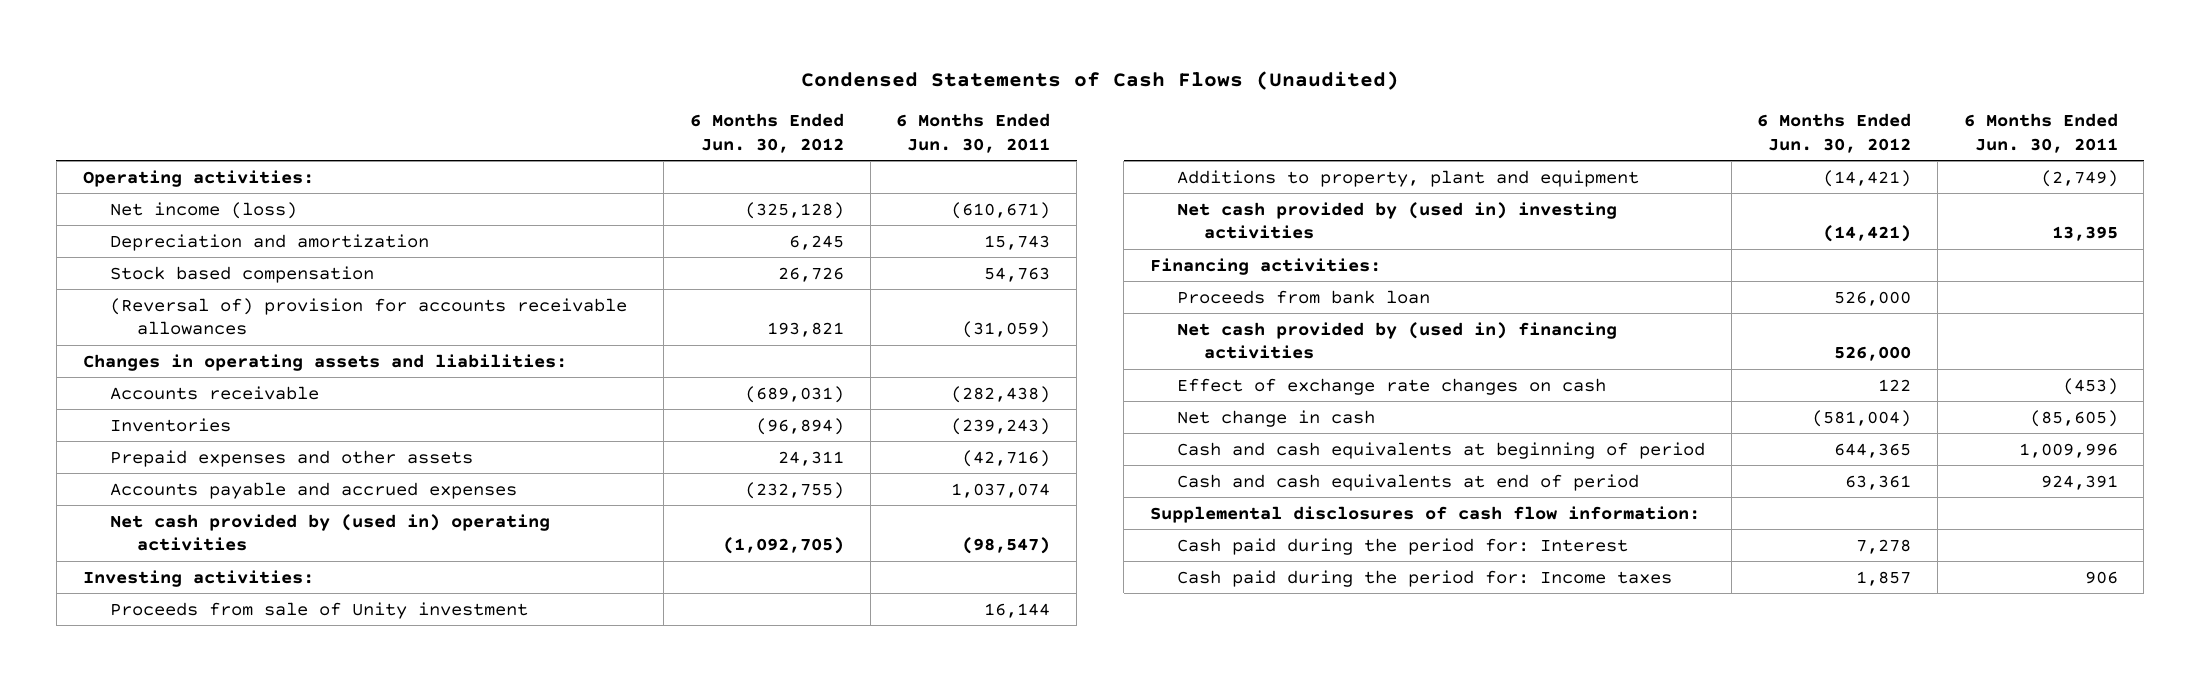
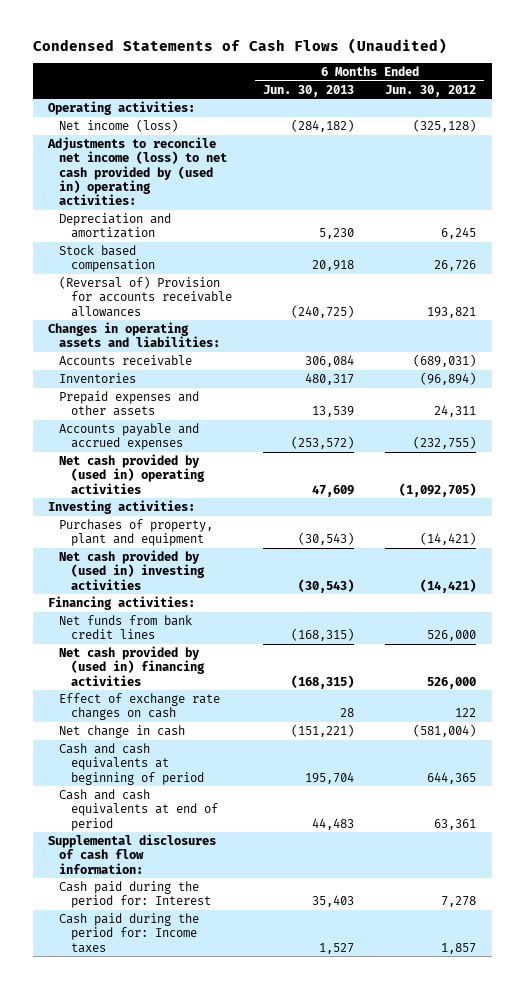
- | 6 Months Ended Jun. 30, 2012 | 6 Months Ended Jun. 30, 2011
+ | 6 Months Ended Jun. 30, 2013 | 6 Months Ended Jun. 30, 2012
+ Adjustments to reconcile net income (loss) to net cash provided by (used in) operating activities:
- (Reversal of) provision for accounts receivable allowances | 193,821 | (31,059)
+ (Reversal of) Provision for accounts receivable allowances | (240,725) | 193,821
- Proceeds from sale of Unity investment | | 16,144
- Additions to property, plant and equipment | (14,421) | (2,749)
+ Purchases of property, plant and equipment | (30,543) | (14,421)
- Proceeds from bank loan | 526,000 |
+ Net funds from bank credit lines | (168,315) | 526,000

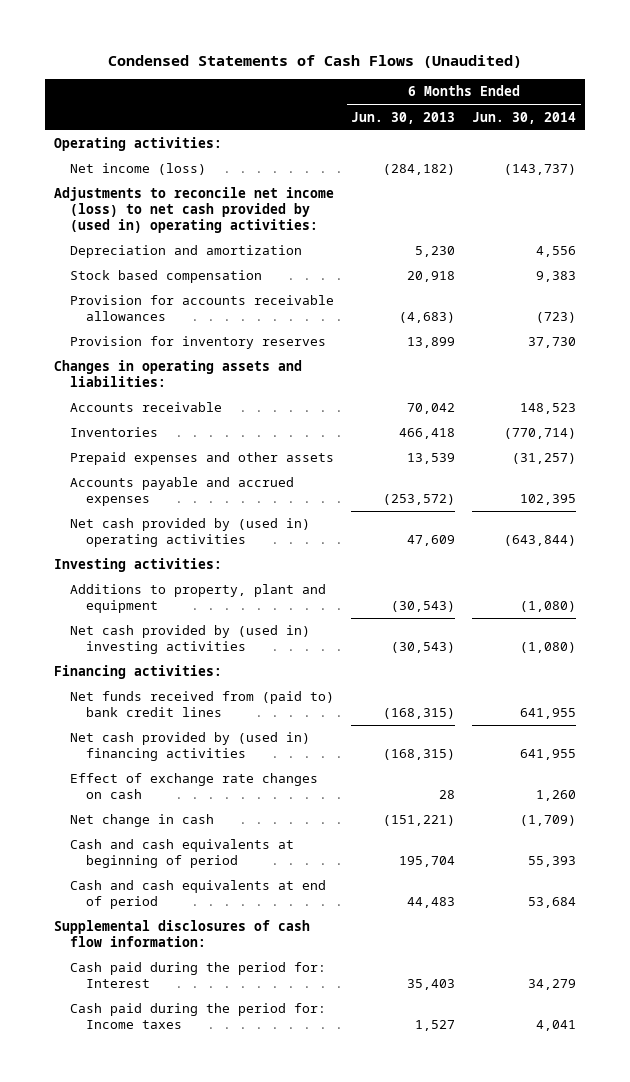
- | 6 Months Ended Jun. 30, 2013 | 6 Months Ended Jun. 30, 2012
+ | 6 Months Ended Jun. 30, 2013 | 6 Months Ended Jun. 30, 2014
- (Reversal of) Provision for accounts receivable allowances | (240,725) | 193,821
+ Provision for accounts receivable allowances | (4,683) | (723)
+ Provision for inventory reserves | 13,899 | 37,730
- Accounts receivable | 306,084 | (689,031)
- Inventories | 480,317 | (96,894)
+ Accounts receivable | 70,042 | 148,523
+ Inventories | 466,418 | (770,714)
- Purchases of property, plant and equipment | (30,543) | (14,421)
+ Additions to property, plant and equipment | (30,543) | (1,080)
- Net funds from bank credit lines | (168,315) | 526,000
+ Net funds received from (paid to) bank credit lines | (168,315) | 641,955

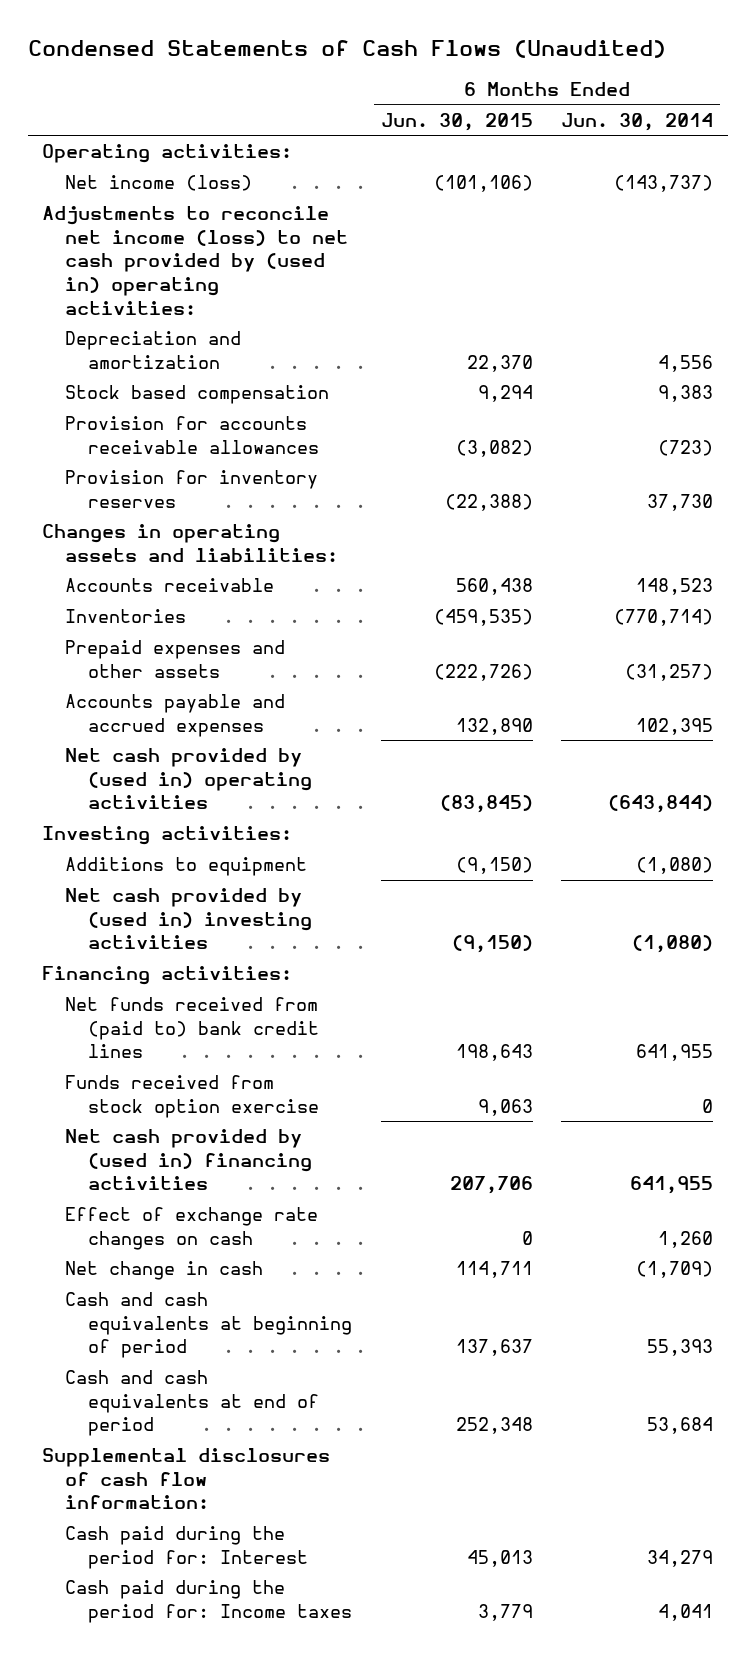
- | 6 Months Ended Jun. 30, 2013 | 6 Months Ended Jun. 30, 2014
+ | 6 Months Ended Jun. 30, 2015 | 6 Months Ended Jun. 30, 2014
- Additions to property, plant and equipment | (30,543) | (1,080)
+ Additions to equipment | (9,150) | (1,080)
+ Funds received from stock option exercise | 9,063 | 0

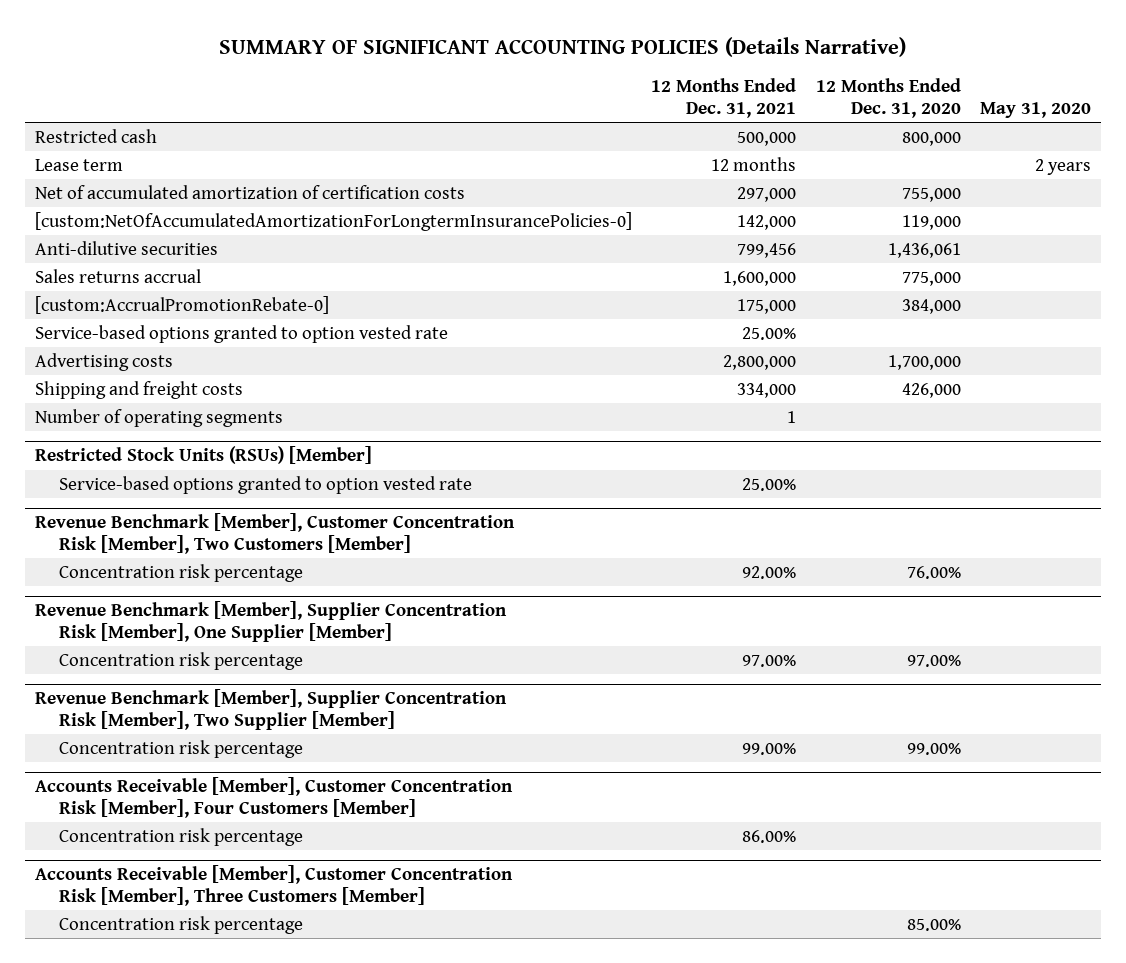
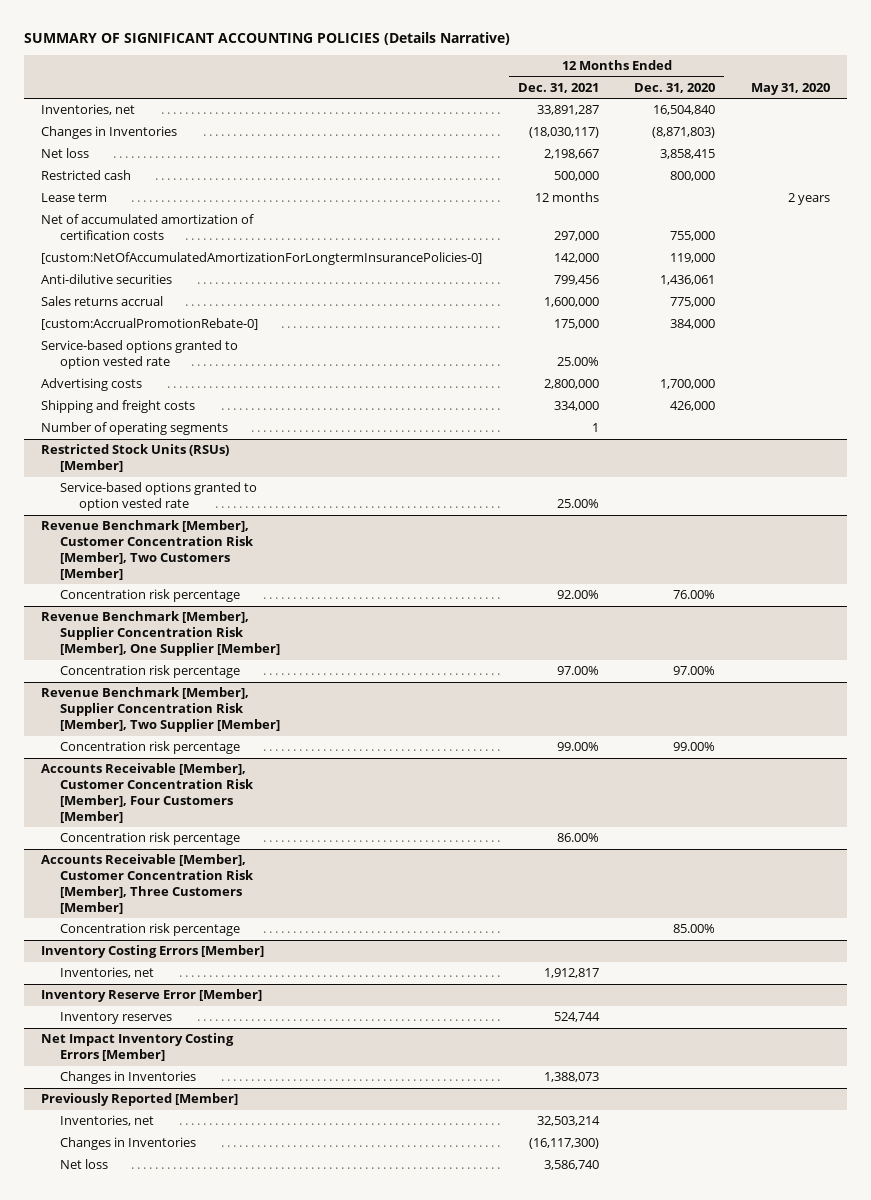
+ Inventories, net | 33,891,287 | 16,504,840 |
+ Changes in Inventories | (18,030,117) | (8,871,803) |
+ Net loss | 2,198,667 | 3,858,415 |
+ Inventory Costing Errors [Member]
+ Inventories, net | 1,912,817 | |
+ Inventory Reserve Error [Member]
+ Inventory reserves | 524,744 | |
+ Net Impact Inventory Costing Errors [Member]
+ Changes in Inventories | 1,388,073 | |
+ Previously Reported [Member]
+ Inventories, net | 32,503,214 | |
+ Changes in Inventories | (16,117,300) | |
+ Net loss | 3,586,740 | |

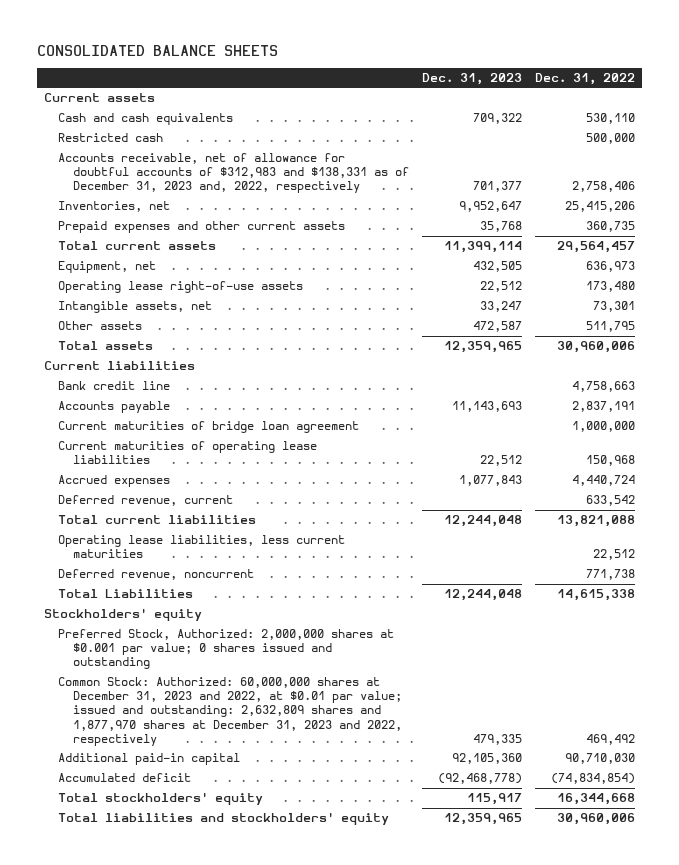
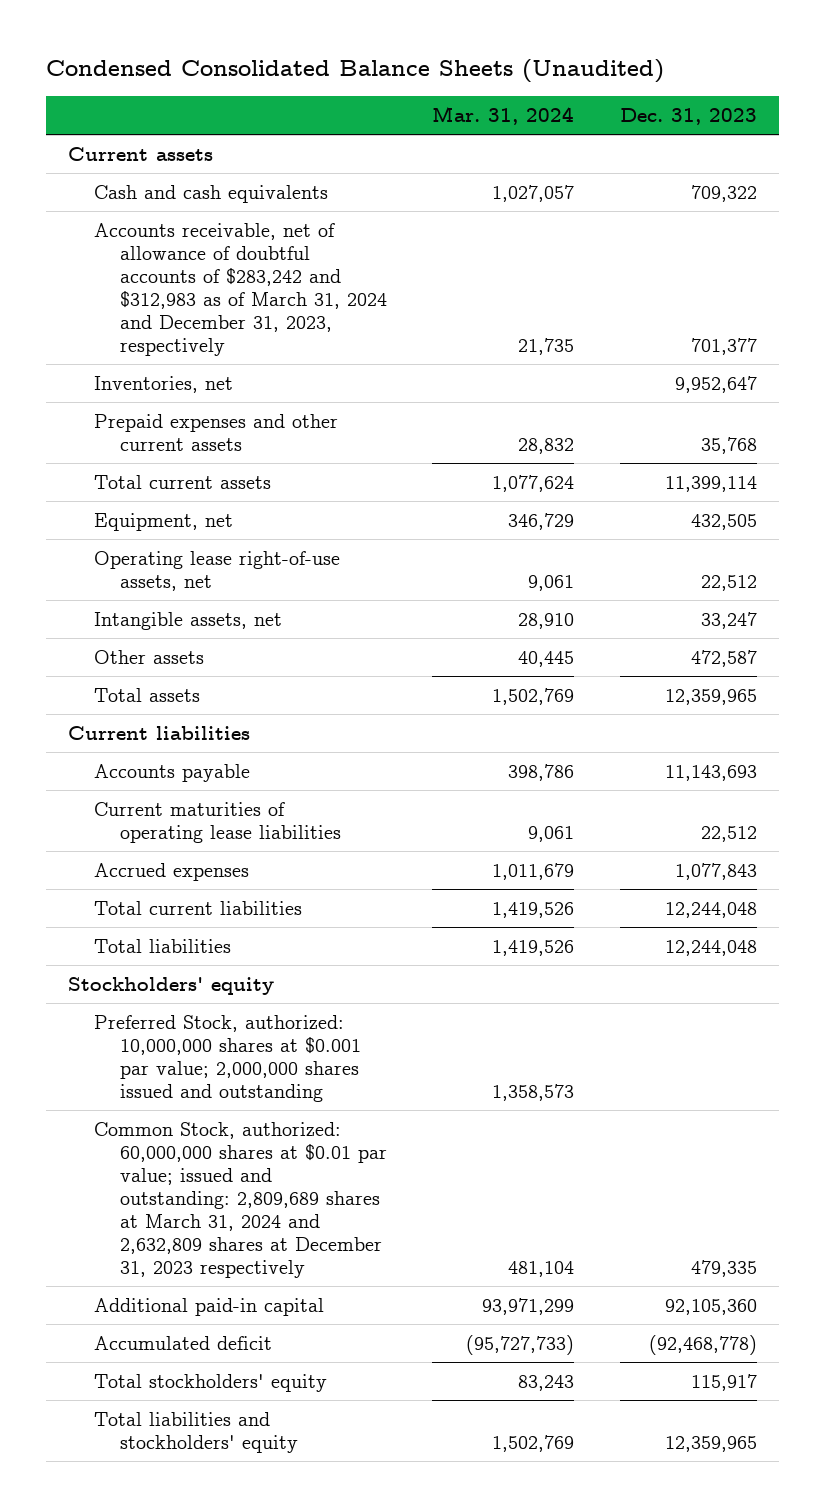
- CONSOLIDATED BALANCE SHEETS
+ Condensed Consolidated Balance Sheets (Unaudited)
- | Dec. 31, 2023 | Dec. 31, 2022
+ | Mar. 31, 2024 | Dec. 31, 2023
- Restricted cash | | 500,000
- Accounts receivable, net of allowance for doubtful accounts of $312,983 and $138,331 as of December 31, 2023 and, 2022, respectively | 701,377 | 2,758,406
+ Accounts receivable, net of allowance of doubtful accounts of $283,242 and $312,983 as of March 31, 2024 and December 31, 2023, respectively | 21,735 | 701,377
- Operating lease right-of-use assets | 22,512 | 173,480
+ Operating lease right-of-use assets, net | 9,061 | 22,512
- Bank credit line | | 4,758,663
- Current maturities of bridge loan agreement | | 1,000,000
- Deferred revenue, current | | 633,542
- Operating lease liabilities, less current maturities | | 22,512
- Deferred revenue, noncurrent | | 771,738
- Total Liabilities | 12,244,048 | 14,615,338
+ Total liabilities | 1,419,526 | 12,244,048
- Preferred Stock, Authorized: 2,000,000 shares at $0.001 par value; 0 shares issued and outstanding
- Common Stock: Authorized: 60,000,000 shares at December 31, 2023 and 2022, at $0.01 par value; issued and outstanding: 2,632,809 shares and 1,877,970 shares at December 31, 2023 and 2022, respectively | 479,335 | 469,492
+ Preferred Stock, authorized: 10,000,000 shares at $0.001 par value; 2,000,000 shares issued and outstanding | 1,358,573 |
+ Common Stock, authorized: 60,000,000 shares at $0.01 par value; issued and outstanding: 2,809,689 shares at March 31, 2024 and 2,632,809 shares at December 31, 2023 respectively | 481,104 | 479,335

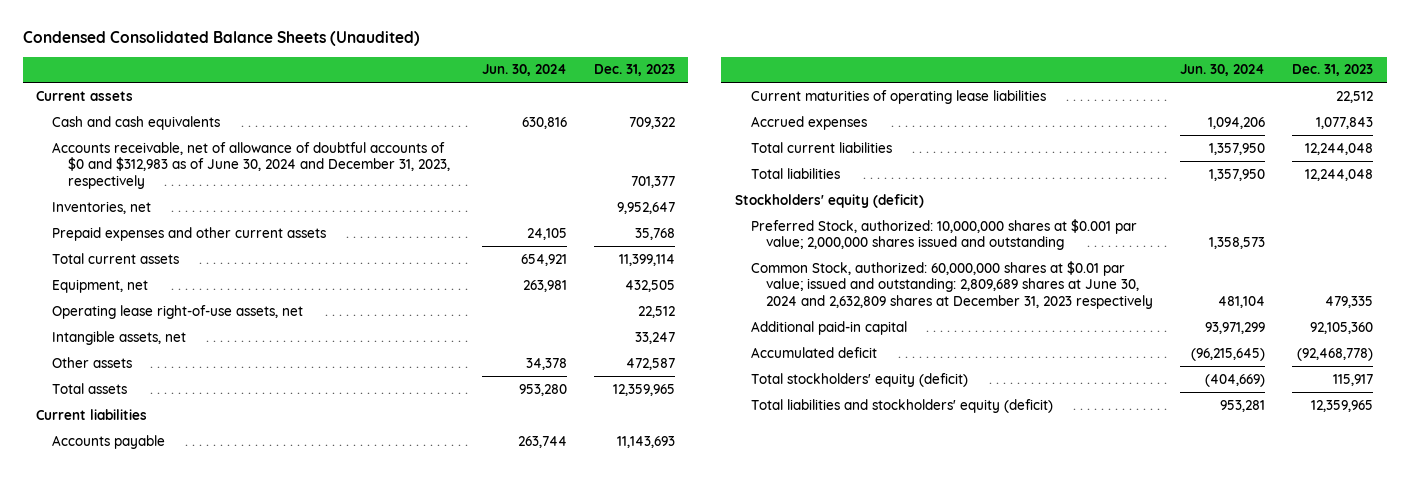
- | Mar. 31, 2024 | Dec. 31, 2023
+ | Jun. 30, 2024 | Dec. 31, 2023
- Accounts receivable, net of allowance of doubtful accounts of $283,242 and $312,983 as of March 31, 2024 and December 31, 2023, respectively | 21,735 | 701,377
+ Accounts receivable, net of allowance of doubtful accounts of $0 and $312,983 as of June 30, 2024 and December 31, 2023, respectively | | 701,377
- Stockholders' equity
+ Stockholders' equity (deficit)
- Common Stock, authorized: 60,000,000 shares at $0.01 par value; issued and outstanding: 2,809,689 shares at March 31, 2024 and 2,632,809 shares at December 31, 2023 respectively | 481,104 | 479,335
+ Common Stock, authorized: 60,000,000 shares at $0.01 par value; issued and outstanding: 2,809,689 shares at June 30, 2024 and 2,632,809 shares at December 31, 2023 respectively | 481,104 | 479,335
- Total stockholders' equity | 83,243 | 115,917
- Total liabilities and stockholders' equity | 1,502,769 | 12,359,965
+ Total stockholders' equity (deficit) | (404,669) | 115,917
+ Total liabilities and stockholders' equity (deficit) | 953,281 | 12,359,965

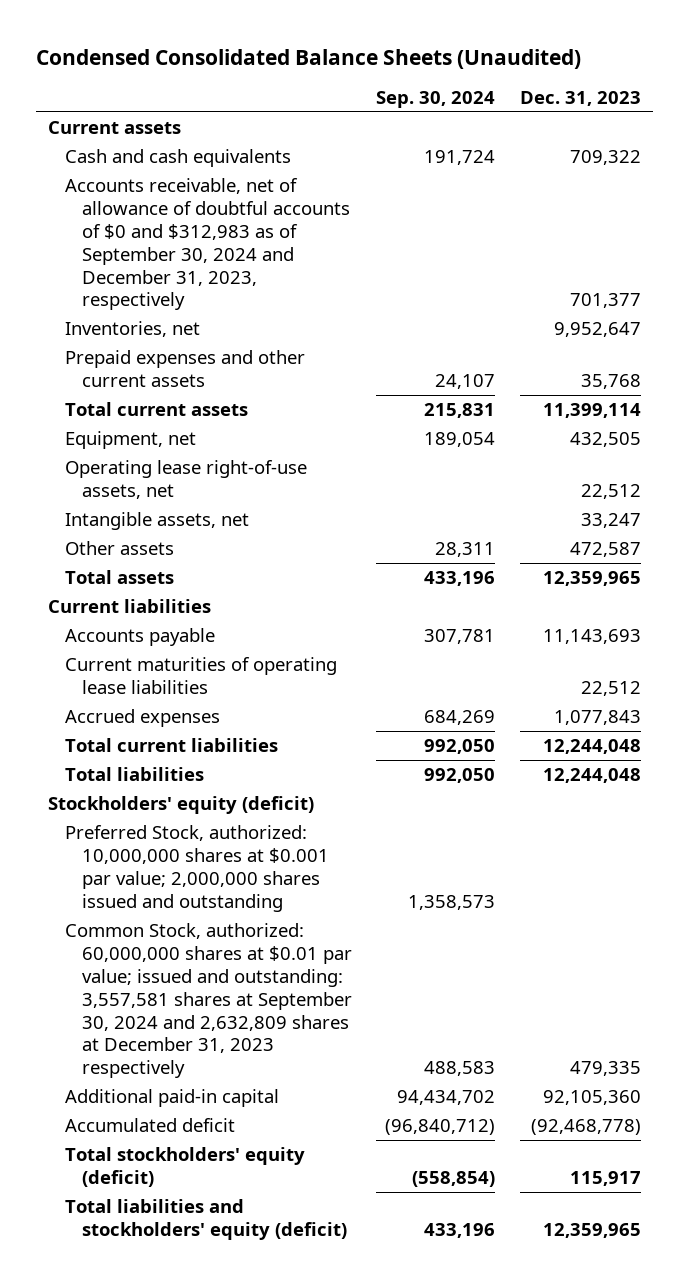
- | Jun. 30, 2024 | Dec. 31, 2023
+ | Sep. 30, 2024 | Dec. 31, 2023
- Accounts receivable, net of allowance of doubtful accounts of $0 and $312,983 as of June 30, 2024 and December 31, 2023, respectively | | 701,377
+ Accounts receivable, net of allowance of doubtful accounts of $0 and $312,983 as of September 30, 2024 and December 31, 2023, respectively | | 701,377
- Common Stock, authorized: 60,000,000 shares at $0.01 par value; issued and outstanding: 2,809,689 shares at June 30, 2024 and 2,632,809 shares at December 31, 2023 respectively | 481,104 | 479,335
+ Common Stock, authorized: 60,000,000 shares at $0.01 par value; issued and outstanding: 3,557,581 shares at September 30, 2024 and 2,632,809 shares at December 31, 2023 respectively | 488,583 | 479,335

